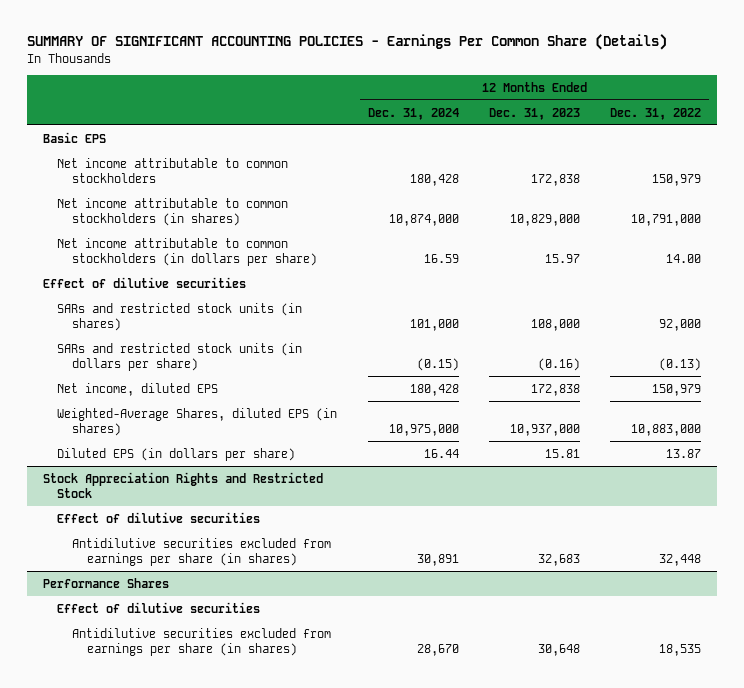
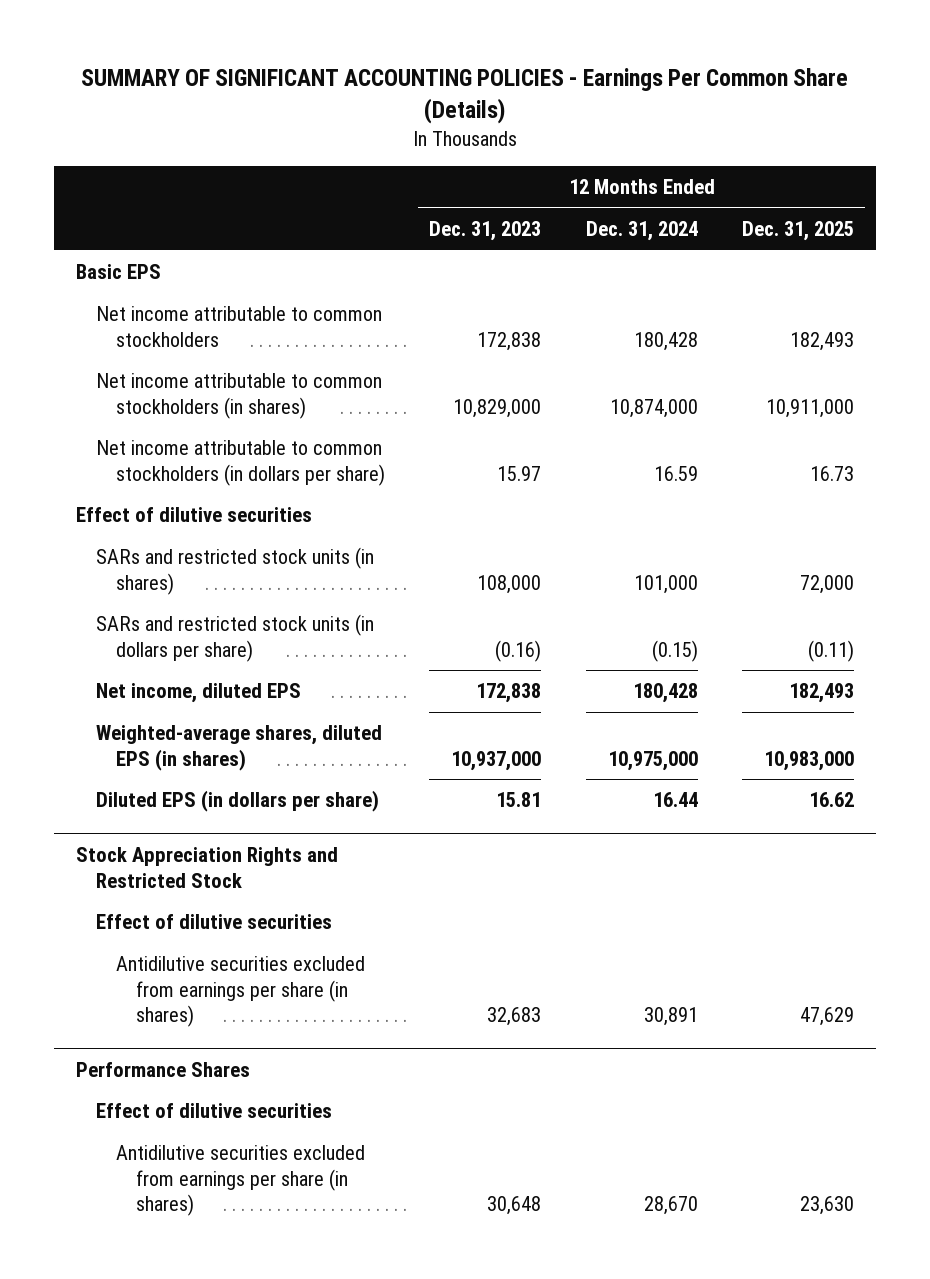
- | 12 Months Ended Dec. 31, 2024 | 12 Months Ended Dec. 31, 2023 | 12 Months Ended Dec. 31, 2022
+ | 12 Months Ended Dec. 31, 2023 | 12 Months Ended Dec. 31, 2024 | 12 Months Ended Dec. 31, 2025
- Weighted-Average Shares, diluted EPS (in shares) | 10,975,000 | 10,937,000 | 10,883,000
+ Weighted-average shares, diluted EPS (in shares) | 10,937,000 | 10,975,000 | 10,983,000

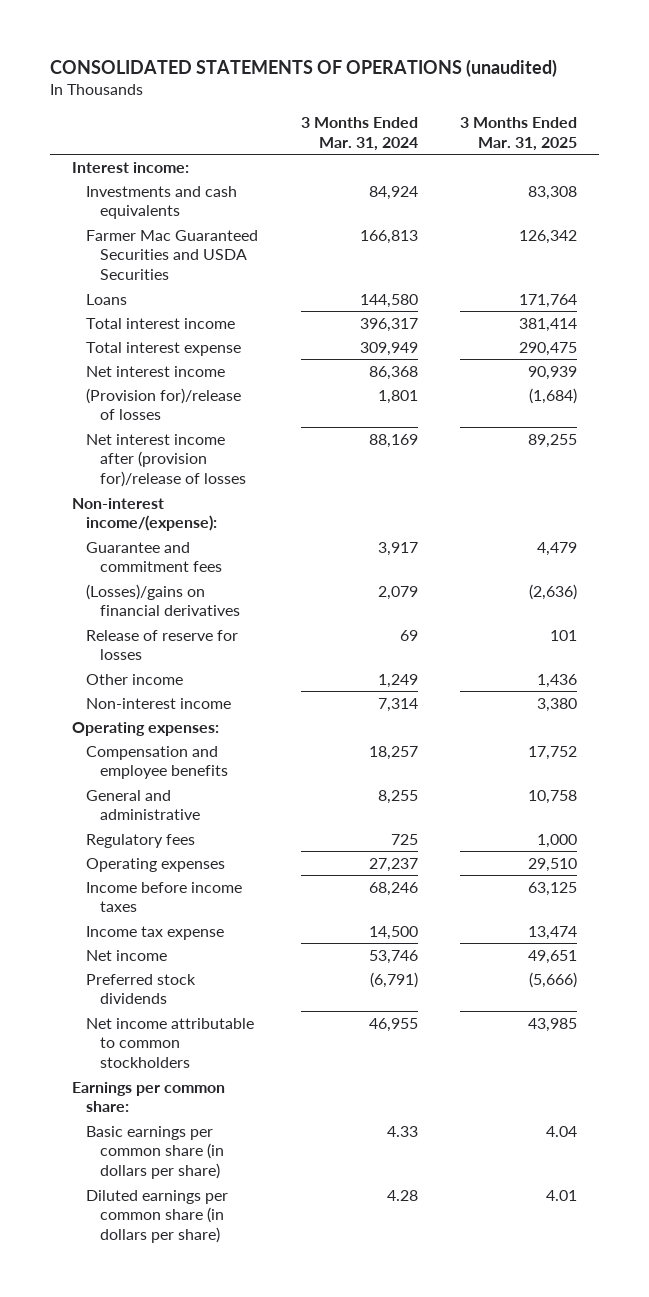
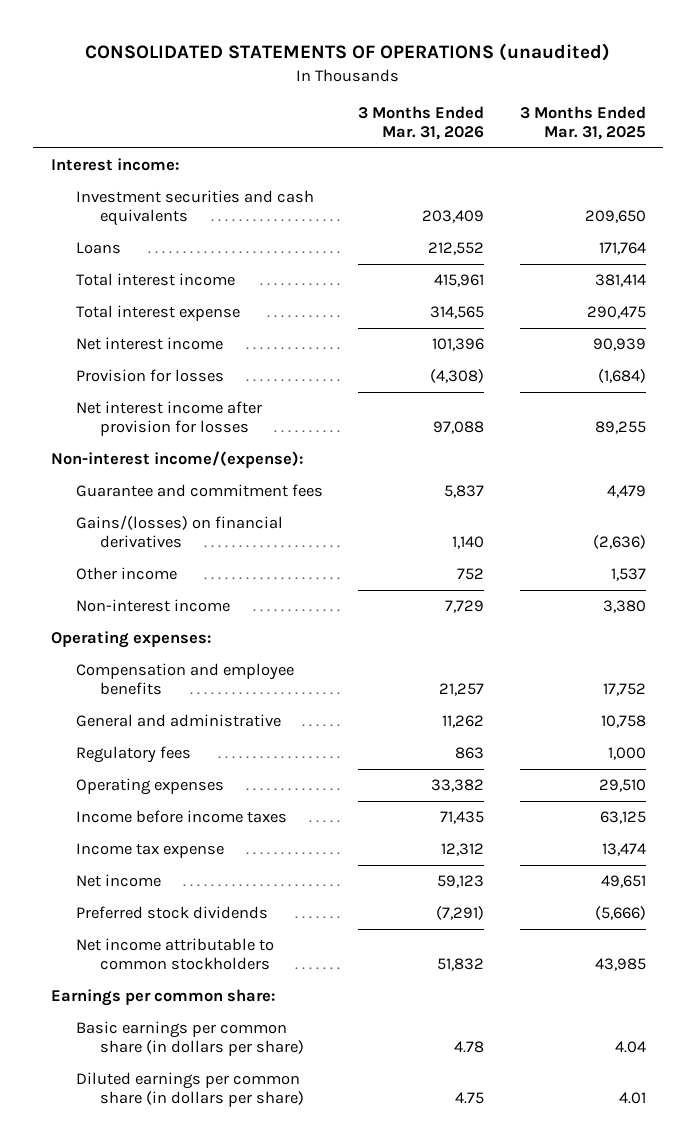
- | 3 Months Ended Mar. 31, 2024 | 3 Months Ended Mar. 31, 2025
+ | 3 Months Ended Mar. 31, 2026 | 3 Months Ended Mar. 31, 2025
- Investments and cash equivalents | 84,924 | 83,308
- Farmer Mac Guaranteed Securities and USDA Securities | 166,813 | 126,342
+ Investment securities and cash equivalents | 203,409 | 209,650
- (Provision for)/release of losses | 1,801 | (1,684)
- Net interest income after (provision for)/release of losses | 88,169 | 89,255
+ Provision for losses | (4,308) | (1,684)
+ Net interest income after provision for losses | 97,088 | 89,255
- (Losses)/gains on financial derivatives | 2,079 | (2,636)
- Release of reserve for losses | 69 | 101
- Other income | 1,249 | 1,436
+ Gains/(losses) on financial derivatives | 1,140 | (2,636)
+ Other income | 752 | 1,537

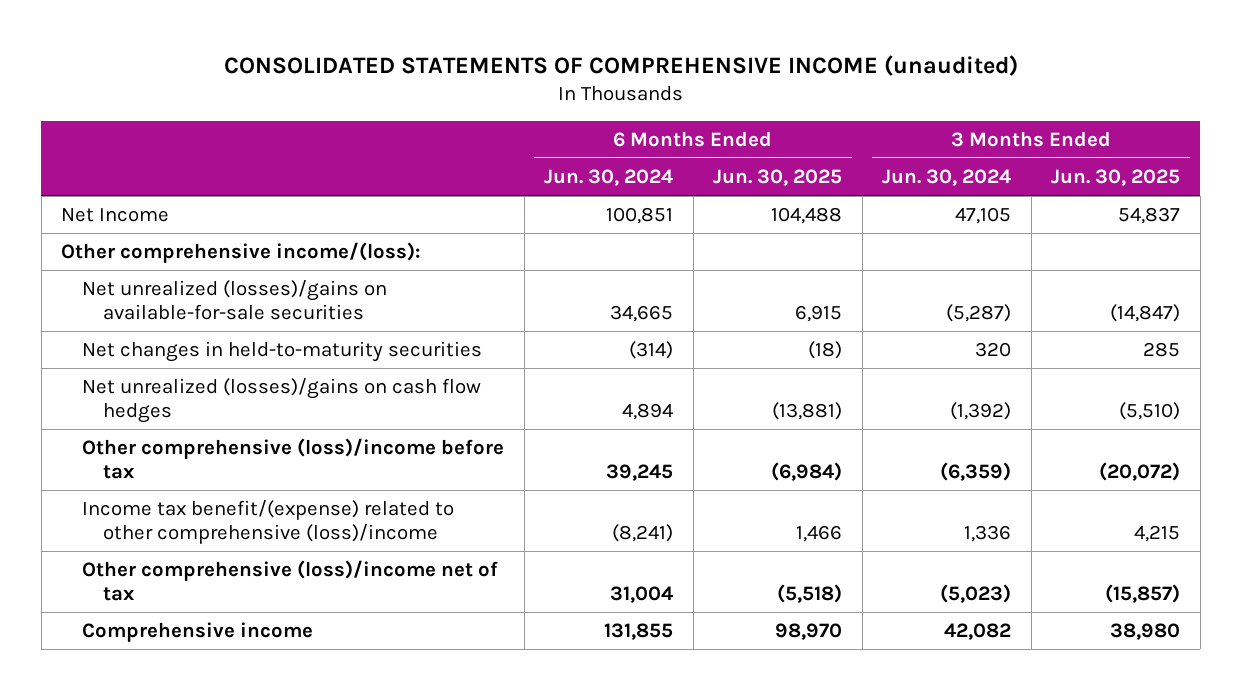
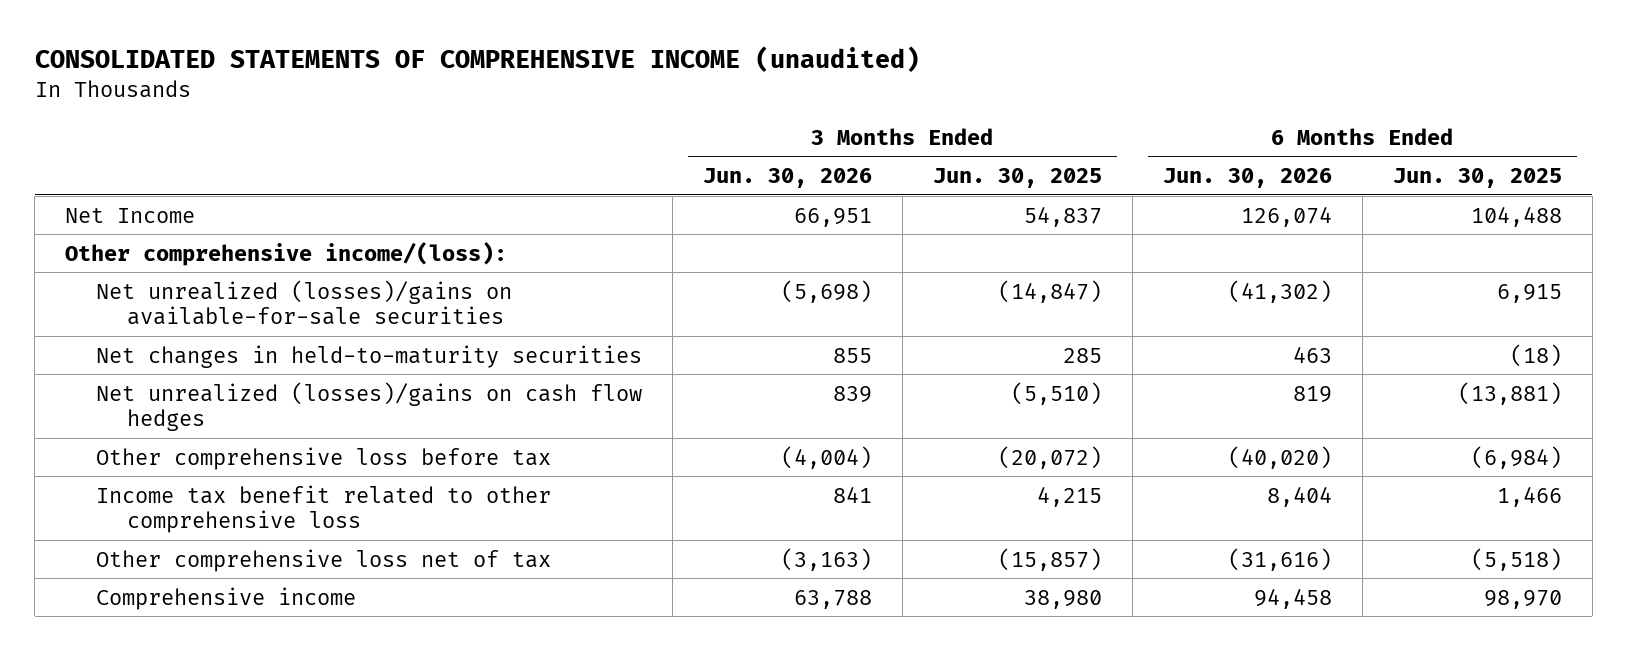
- | 6 Months Ended Jun. 30, 2024 | 6 Months Ended Jun. 30, 2025 | 3 Months Ended Jun. 30, 2024 | 3 Months Ended Jun. 30, 2025
+ | 3 Months Ended Jun. 30, 2026 | 3 Months Ended Jun. 30, 2025 | 6 Months Ended Jun. 30, 2026 | 6 Months Ended Jun. 30, 2025
- Other comprehensive (loss)/income before tax | 39,245 | (6,984) | (6,359) | (20,072)
- Income tax benefit/(expense) related to other comprehensive (loss)/income | (8,241) | 1,466 | 1,336 | 4,215
- Other comprehensive (loss)/income net of tax | 31,004 | (5,518) | (5,023) | (15,857)
+ Other comprehensive loss before tax | (4,004) | (20,072) | (40,020) | (6,984)
+ Income tax benefit related to other comprehensive loss | 841 | 4,215 | 8,404 | 1,466
+ Other comprehensive loss net of tax | (3,163) | (15,857) | (31,616) | (5,518)

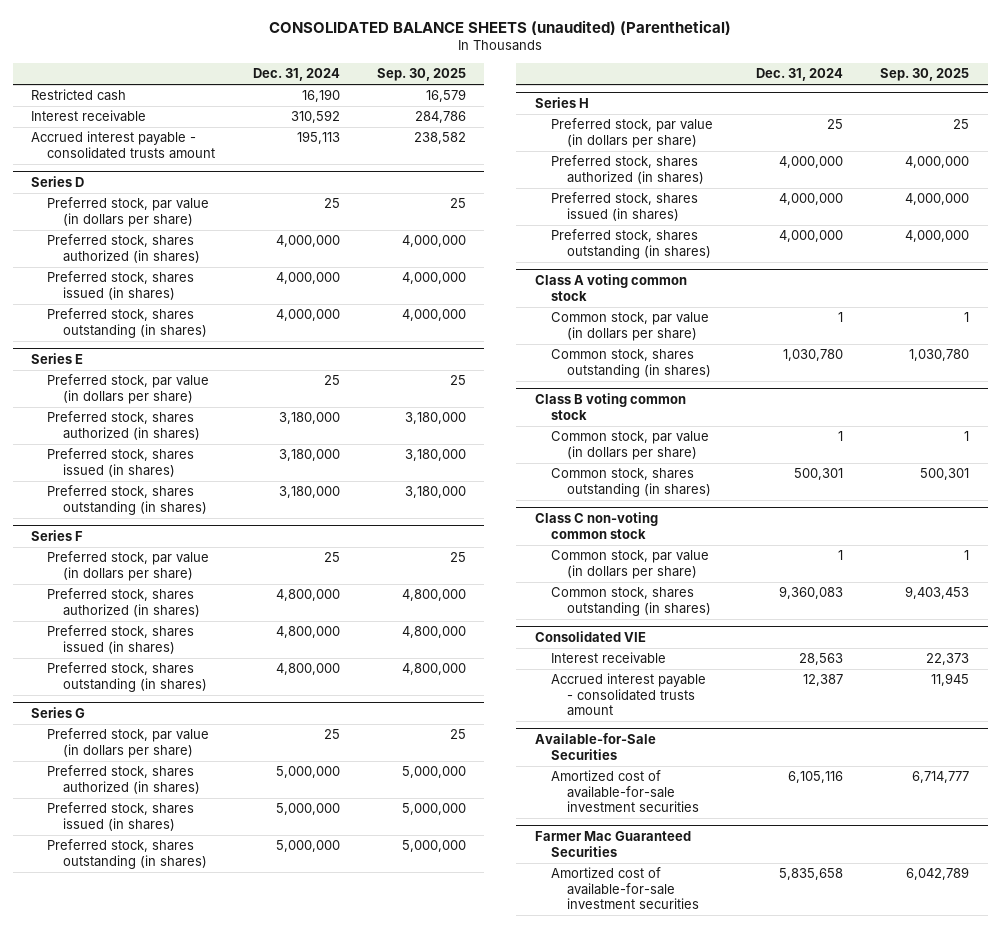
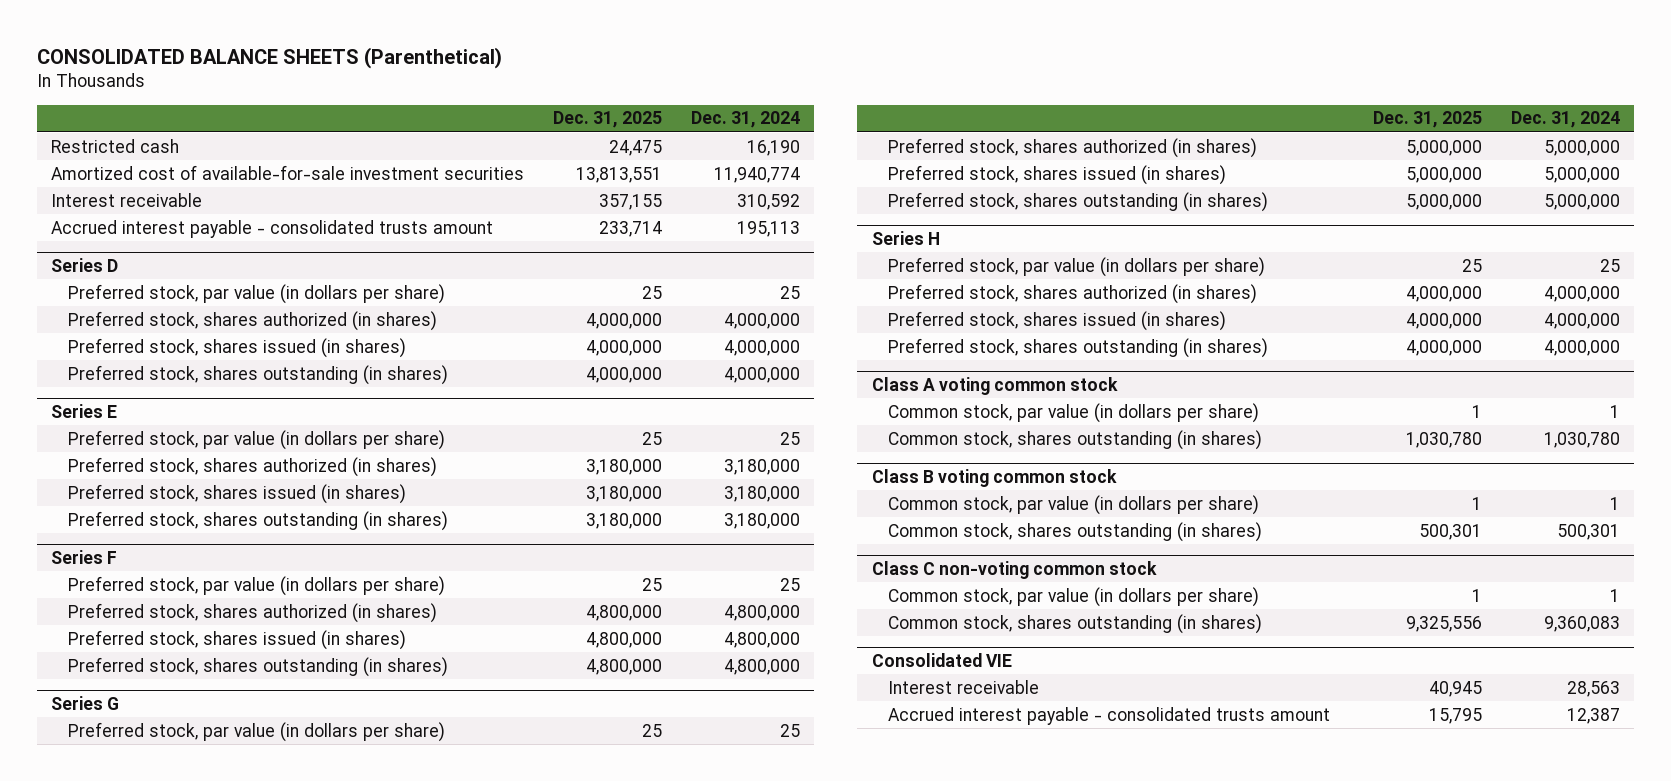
- CONSOLIDATED BALANCE SHEETS (unaudited) (Parenthetical)
+ CONSOLIDATED BALANCE SHEETS (Parenthetical)
- | Dec. 31, 2024 | Sep. 30, 2025
+ | Dec. 31, 2025 | Dec. 31, 2024
+ Amortized cost of available-for-sale investment securities | 13,813,551 | 11,940,774
- Available-for-Sale Securities
- Amortized cost of available-for-sale investment securities | 6,105,116 | 6,714,777
- Farmer Mac Guaranteed Securities
- Amortized cost of available-for-sale investment securities | 5,835,658 | 6,042,789

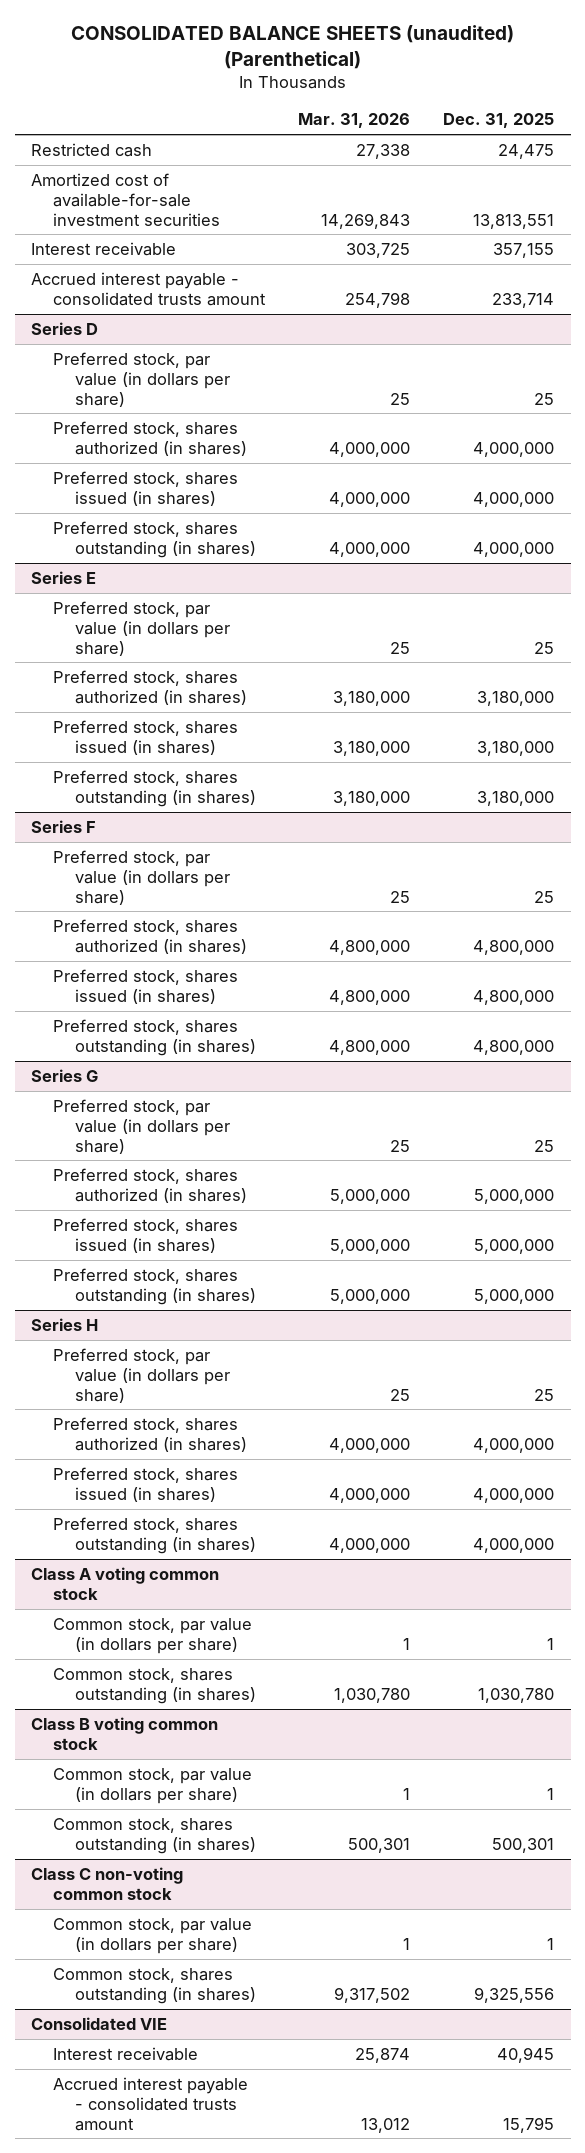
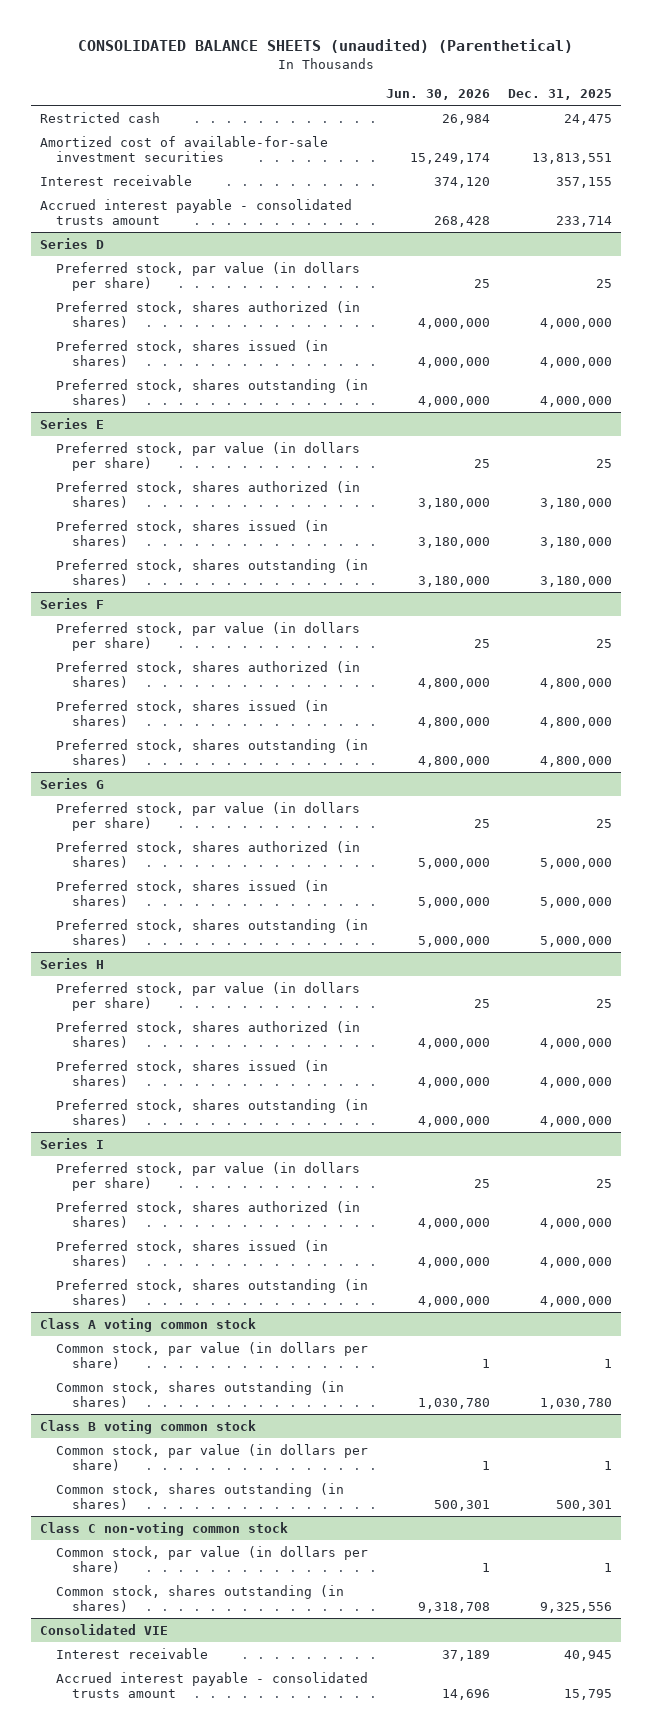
- | Mar. 31, 2026 | Dec. 31, 2025
+ | Jun. 30, 2026 | Dec. 31, 2025
+ Series I
+ Preferred stock, par value (in dollars per share) | 25 | 25
+ Preferred stock, shares authorized (in shares) | 4,000,000 | 4,000,000
+ Preferred stock, shares issued (in shares) | 4,000,000 | 4,000,000
+ Preferred stock, shares outstanding (in shares) | 4,000,000 | 4,000,000

